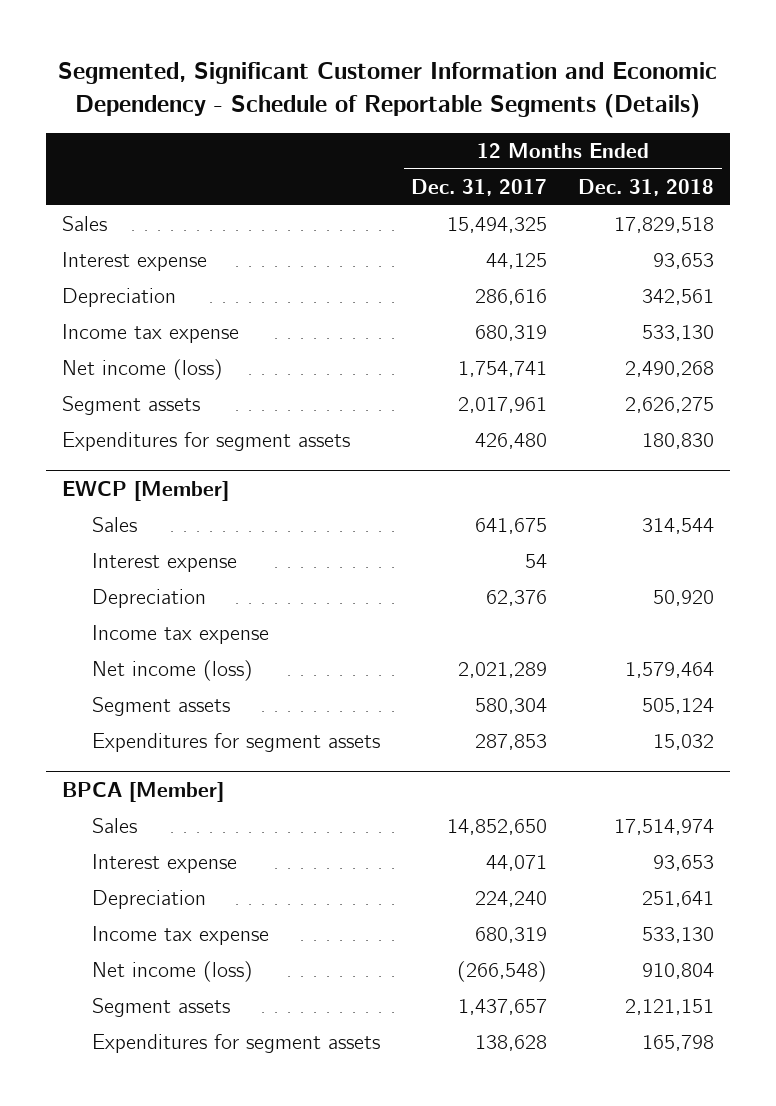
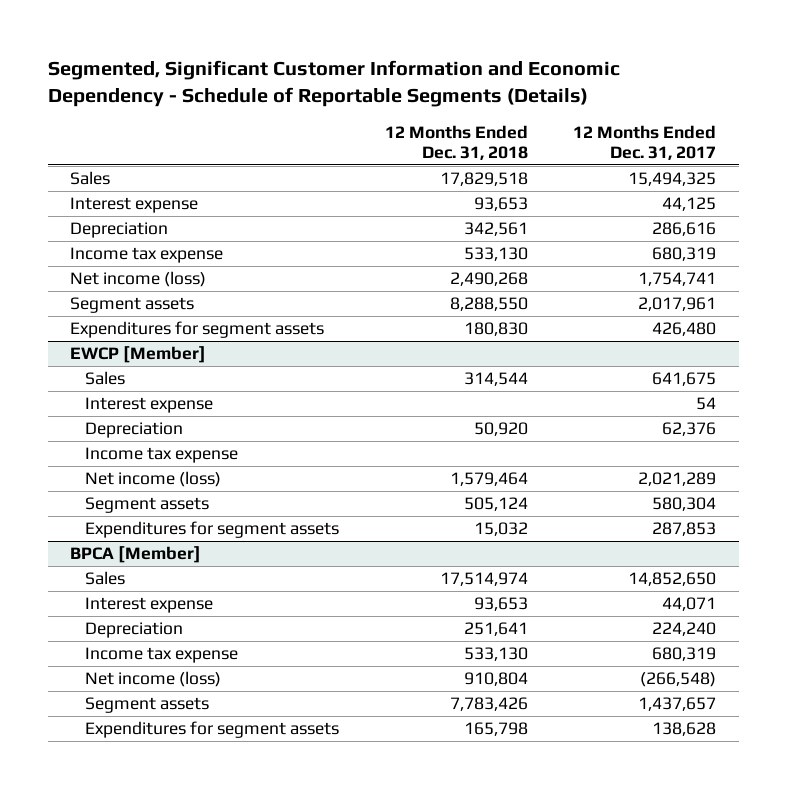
- | 12 Months Ended Dec. 31, 2017 | 12 Months Ended Dec. 31, 2018
+ | 12 Months Ended Dec. 31, 2018 | 12 Months Ended Dec. 31, 2017
- Segment assets | 2,017,961 | 2,626,275
+ Segment assets | 8,288,550 | 2,017,961
@ BPCA [Member]
- Segment assets | 1,437,657 | 2,121,151
+ Segment assets | 7,783,426 | 1,437,657

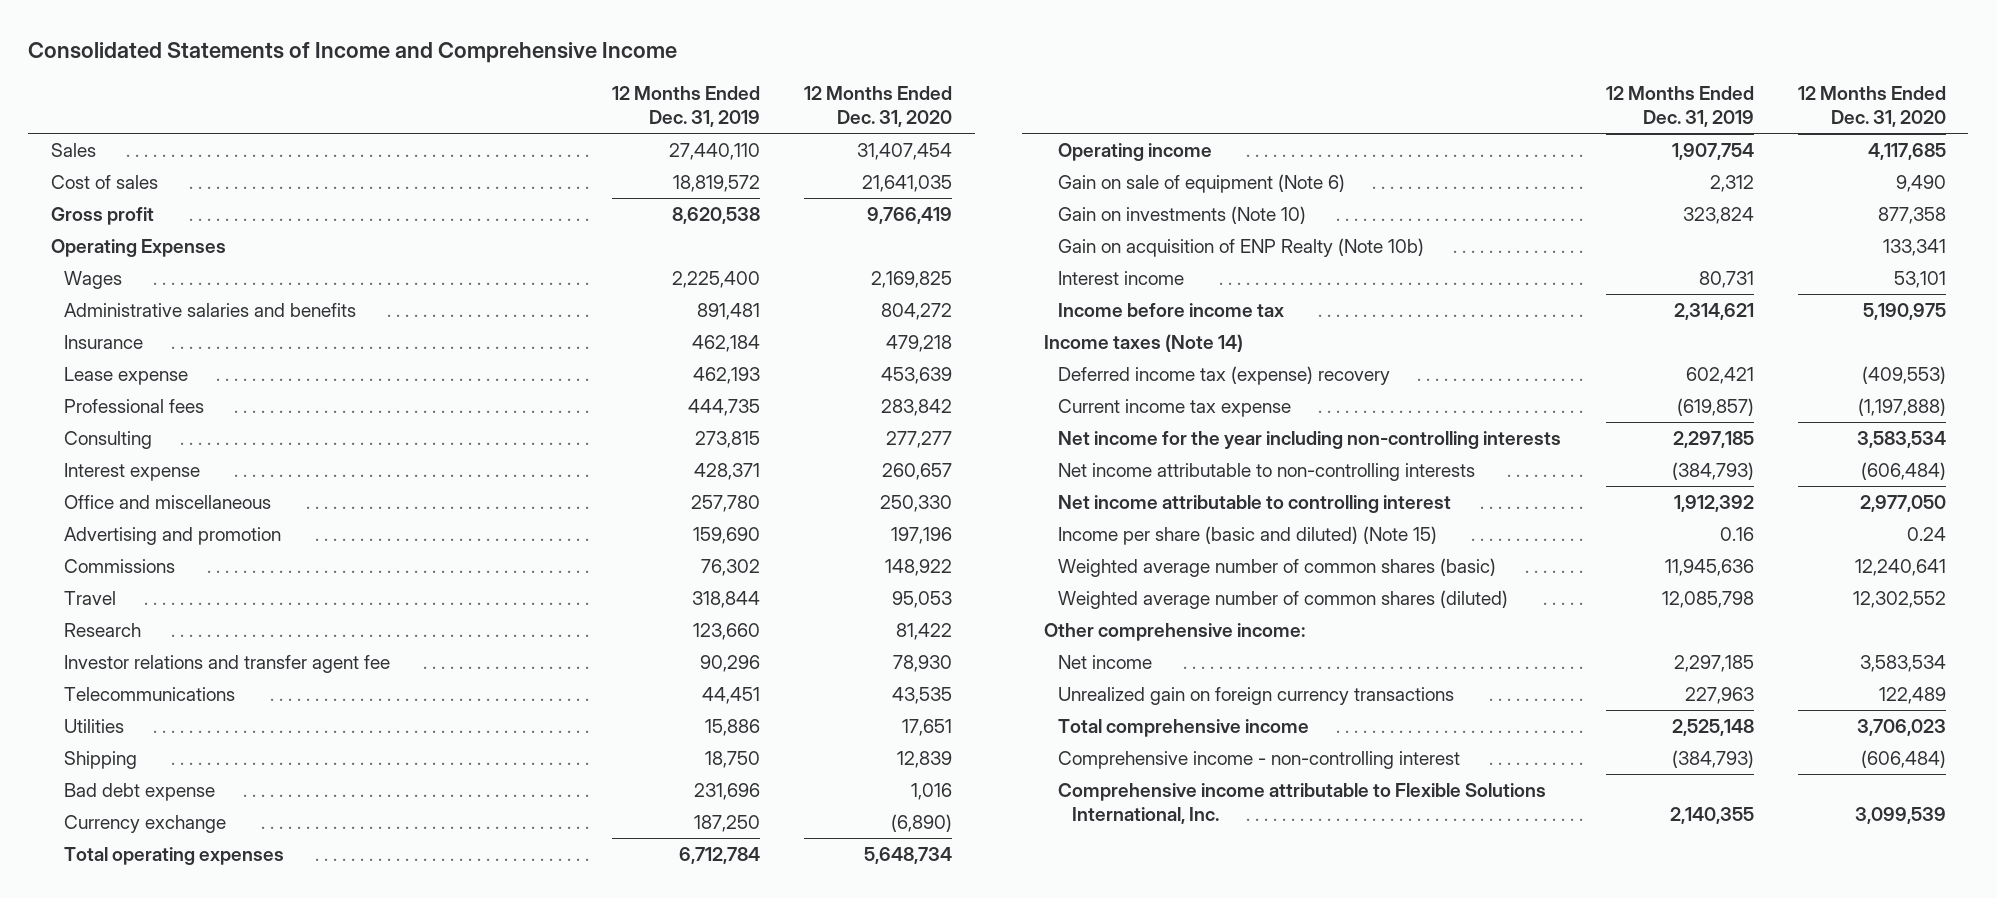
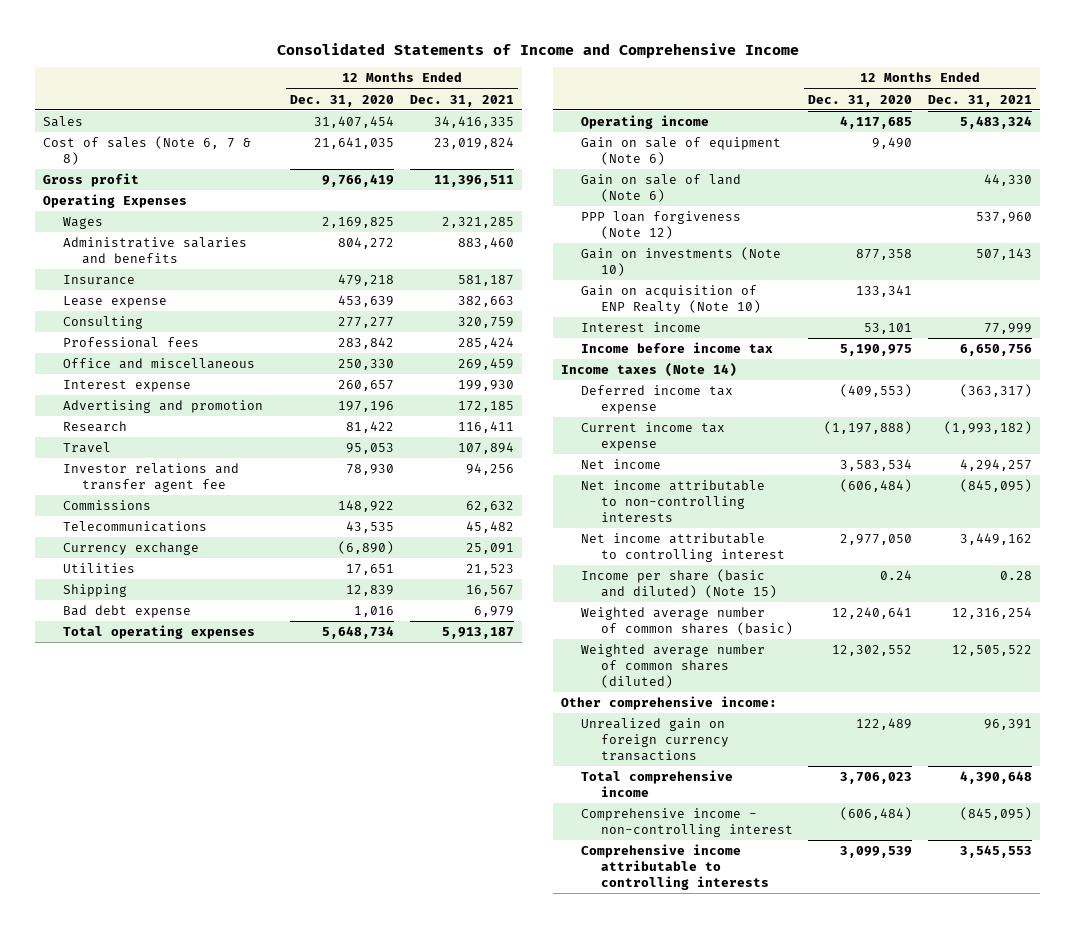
- | 12 Months Ended Dec. 31, 2019 | 12 Months Ended Dec. 31, 2020
+ | 12 Months Ended Dec. 31, 2020 | 12 Months Ended Dec. 31, 2021
- Cost of sales | 18,819,572 | 21,641,035
+ Cost of sales (Note 6, 7 & 8) | 21,641,035 | 23,019,824
moved down: Professional fees | 283,842 | 285,424
moved down: Interest expense | 260,657 | 199,930
moved down: Travel | 95,053 | 107,894
moved down: Commissions | 148,922 | 62,632
moved up: Currency exchange | (6,890) | 25,091
+ Gain on sale of land (Note 6) | | 44,330
+ PPP loan forgiveness (Note 12) | | 537,960
- Gain on acquisition of ENP Realty (Note 10b) | | 133,341
+ Gain on acquisition of ENP Realty (Note 10) | 133,341 |
- Deferred income tax (expense) recovery | 602,421 | (409,553)
+ Deferred income tax expense | (409,553) | (363,317)
- Net income for the year including non-controlling interests | 2,297,185 | 3,583,534
moved up: Net income | 3,583,534 | 4,294,257
- Comprehensive income attributable to Flexible Solutions International, Inc. | 2,140,355 | 3,099,539
+ Comprehensive income attributable to controlling interests | 3,099,539 | 3,545,553

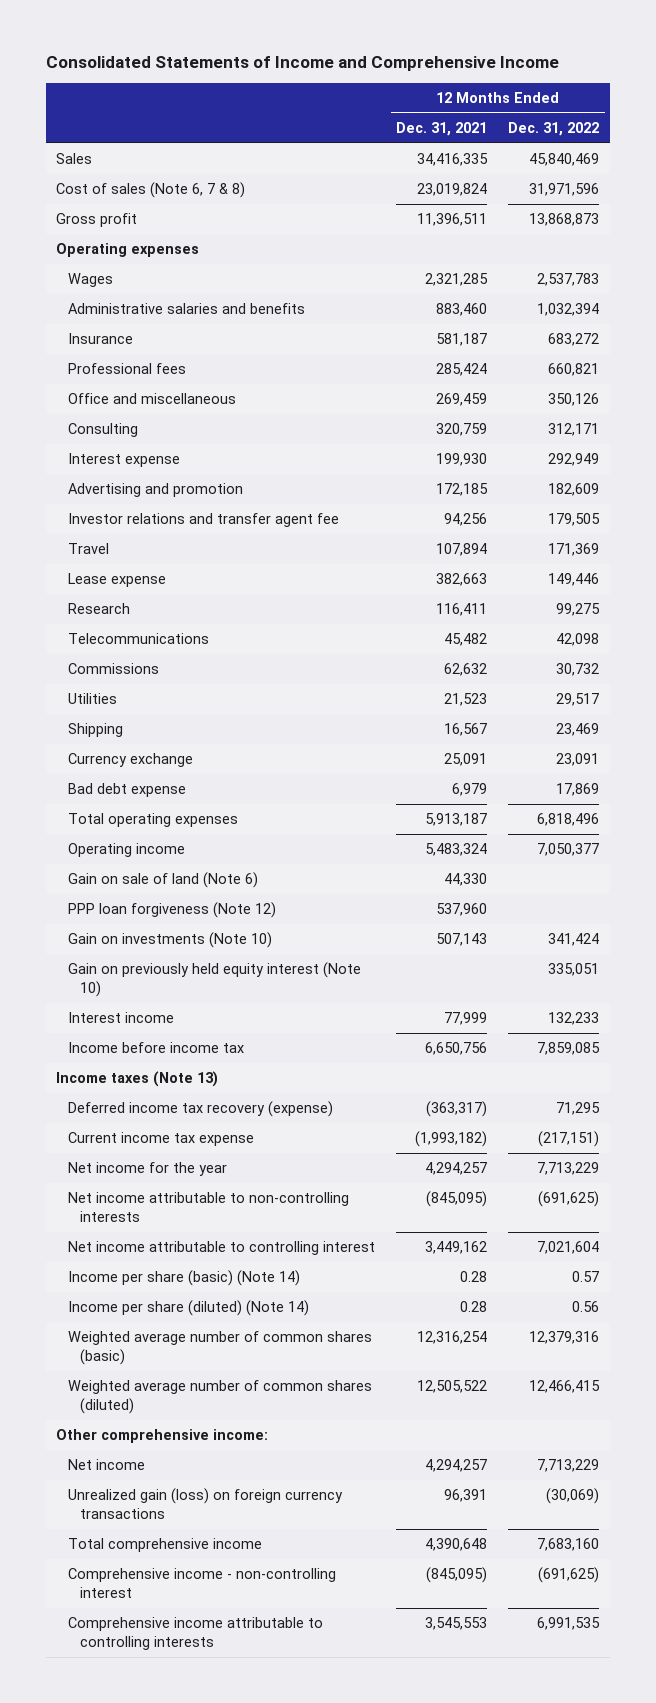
- | 12 Months Ended Dec. 31, 2020 | 12 Months Ended Dec. 31, 2021
+ | 12 Months Ended Dec. 31, 2021 | 12 Months Ended Dec. 31, 2022
- Operating Expenses
+ Operating expenses
moved down: Consulting | 320,759 | 312,171
moved down: Travel | 107,894 | 171,369
moved down: Lease expense | 382,663 | 149,446
moved down: Research | 116,411 | 99,275
moved down: Commissions | 62,632 | 30,732
moved down: Currency exchange | 25,091 | 23,091
- Gain on sale of equipment (Note 6) | 9,490 |
- Gain on acquisition of ENP Realty (Note 10) | 133,341 |
+ Gain on previously held equity interest (Note 10) | | 335,051
- Income taxes (Note 14)
- Deferred income tax expense | (409,553) | (363,317)
+ Income taxes (Note 13)
+ Deferred income tax recovery (expense) | (363,317) | 71,295
+ Net income for the year | 4,294,257 | 7,713,229
- Income per share (basic and diluted) (Note 15) | 0.24 | 0.28
+ Income per share (basic) (Note 14) | 0.28 | 0.57
+ Income per share (diluted) (Note 14) | 0.28 | 0.56
- Unrealized gain on foreign currency transactions | 122,489 | 96,391
moved down: Net income | 4,294,257 | 7,713,229
+ Unrealized gain (loss) on foreign currency transactions | 96,391 | (30,069)

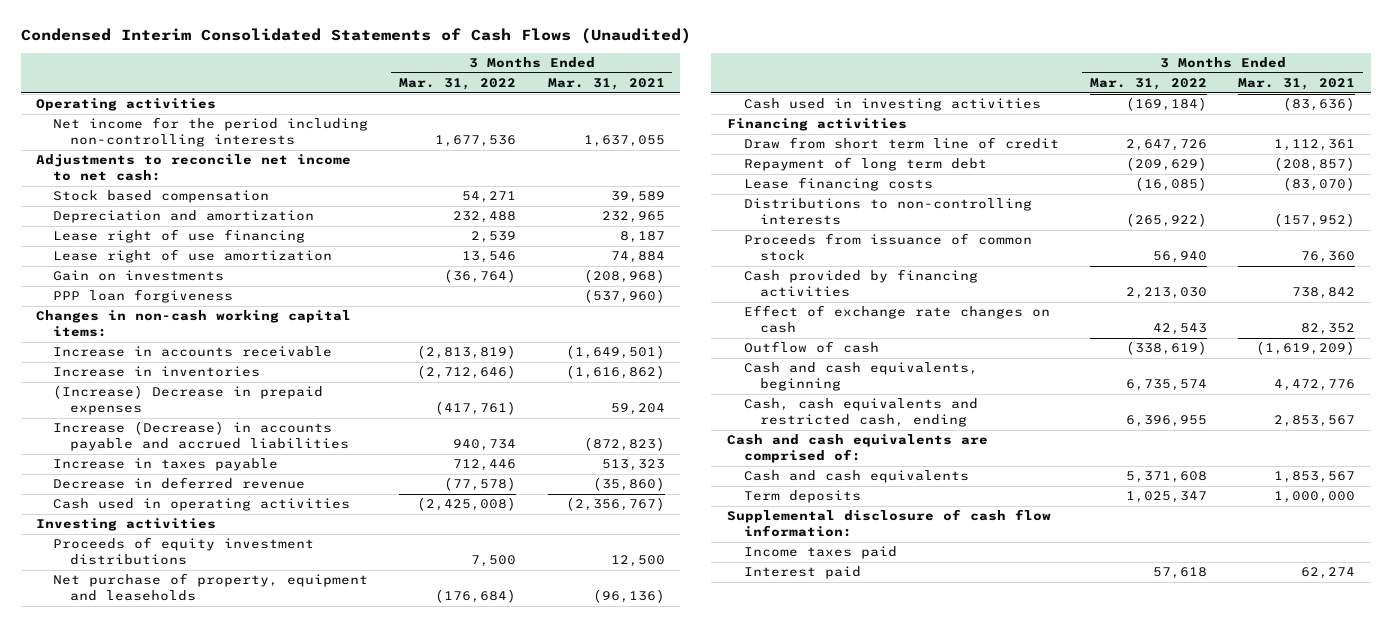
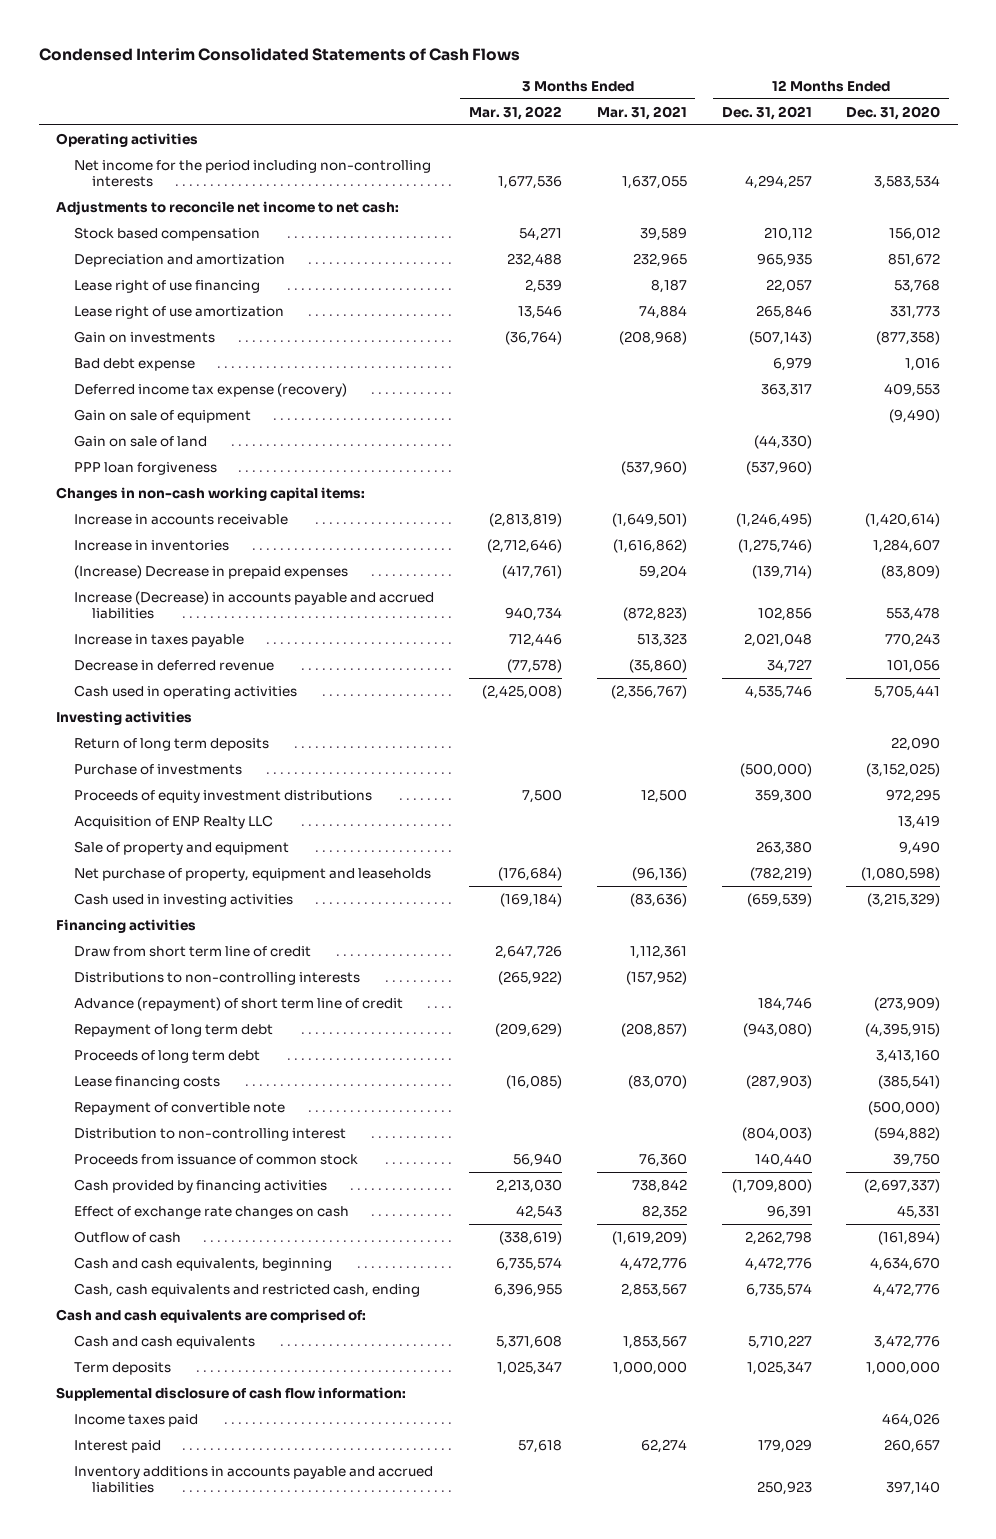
- Condensed Interim Consolidated Statements of Cash Flows (Unaudited)
+ Condensed Interim Consolidated Statements of Cash Flows
- | 3 Months Ended Mar. 31, 2022 | 3 Months Ended Mar. 31, 2021
+ | 3 Months Ended Mar. 31, 2022 | 3 Months Ended Mar. 31, 2021 | 12 Months Ended Dec. 31, 2021 | 12 Months Ended Dec. 31, 2020
+ Bad debt expense | | | 6,979 | 1,016
+ Deferred income tax expense (recovery) | | | 363,317 | 409,553
+ Gain on sale of equipment | | | | (9,490)
+ Gain on sale of land | | | (44,330) |
+ Return of long term deposits | | | | 22,090
+ Purchase of investments | | | (500,000) | (3,152,025)
+ Acquisition of ENP Realty LLC | | | | 13,419
+ Sale of property and equipment | | | 263,380 | 9,490
moved up: Distributions to non-controlling interests | (265,922) | (157,952) | |
+ Advance (repayment) of short term line of credit | | | 184,746 | (273,909)
+ Proceeds of long term debt | | | | 3,413,160
+ Repayment of convertible note | | | | (500,000)
+ Distribution to non-controlling interest | | | (804,003) | (594,882)
+ Inventory additions in accounts payable and accrued liabilities | | | 250,923 | 397,140

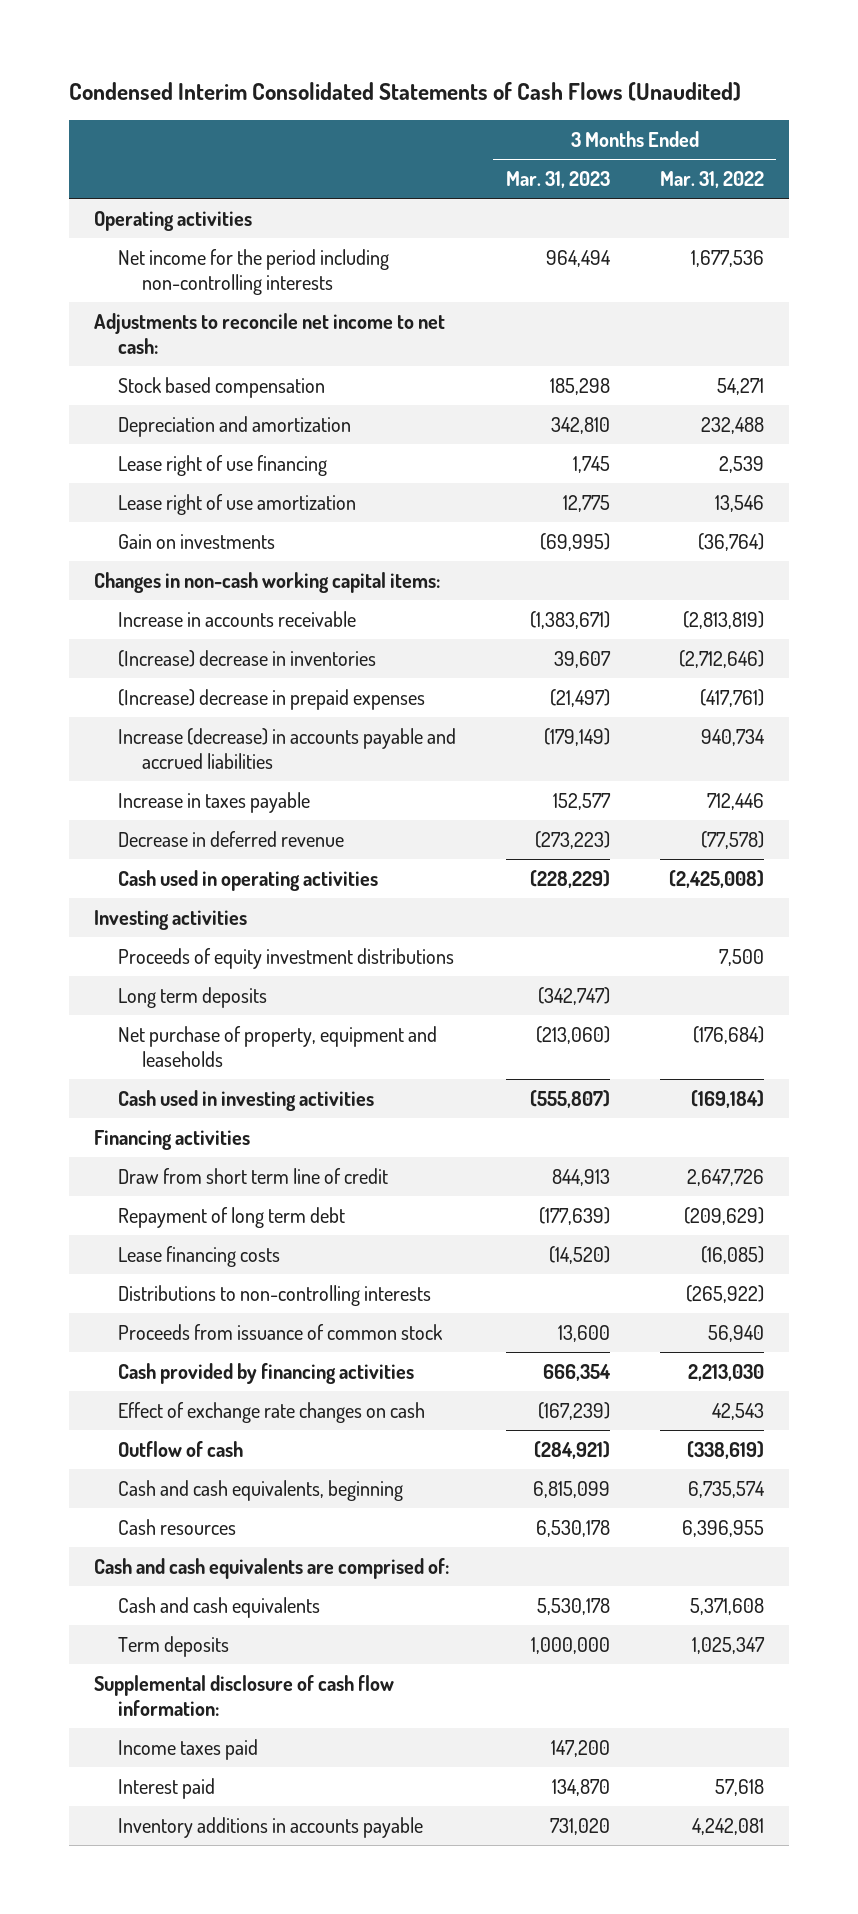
- Condensed Interim Consolidated Statements of Cash Flows
+ Condensed Interim Consolidated Statements of Cash Flows (Unaudited)
- | 3 Months Ended Mar. 31, 2022 | 3 Months Ended Mar. 31, 2021 | 12 Months Ended Dec. 31, 2021 | 12 Months Ended Dec. 31, 2020
+ | 3 Months Ended Mar. 31, 2023 | 3 Months Ended Mar. 31, 2022
- Bad debt expense | | | 6,979 | 1,016
- Deferred income tax expense (recovery) | | | 363,317 | 409,553
- Gain on sale of equipment | | | | (9,490)
- Gain on sale of land | | | (44,330) |
- PPP loan forgiveness | | (537,960) | (537,960) |
- Increase in inventories | (2,712,646) | (1,616,862) | (1,275,746) | 1,284,607
- (Increase) Decrease in prepaid expenses | (417,761) | 59,204 | (139,714) | (83,809)
- Increase (Decrease) in accounts payable and accrued liabilities | 940,734 | (872,823) | 102,856 | 553,478
+ (Increase) decrease in inventories | 39,607 | (2,712,646)
+ (Increase) decrease in prepaid expenses | (21,497) | (417,761)
+ Increase (decrease) in accounts payable and accrued liabilities | (179,149) | 940,734
- Return of long term deposits | | | | 22,090
- Purchase of investments | | | (500,000) | (3,152,025)
- Acquisition of ENP Realty LLC | | | | 13,419
- Sale of property and equipment | | | 263,380 | 9,490
+ Long term deposits | (342,747) |
- Advance (repayment) of short term line of credit | | | 184,746 | (273,909)
- Proceeds of long term debt | | | | 3,413,160
- Repayment of convertible note | | | | (500,000)
- Distribution to non-controlling interest | | | (804,003) | (594,882)
moved down: Distributions to non-controlling interests | | (265,922)
- Cash, cash equivalents and restricted cash, ending | 6,396,955 | 2,853,567 | 6,735,574 | 4,472,776
+ Cash resources | 6,530,178 | 6,396,955
- Inventory additions in accounts payable and accrued liabilities | | | 250,923 | 397,140
+ Inventory additions in accounts payable | 731,020 | 4,242,081

